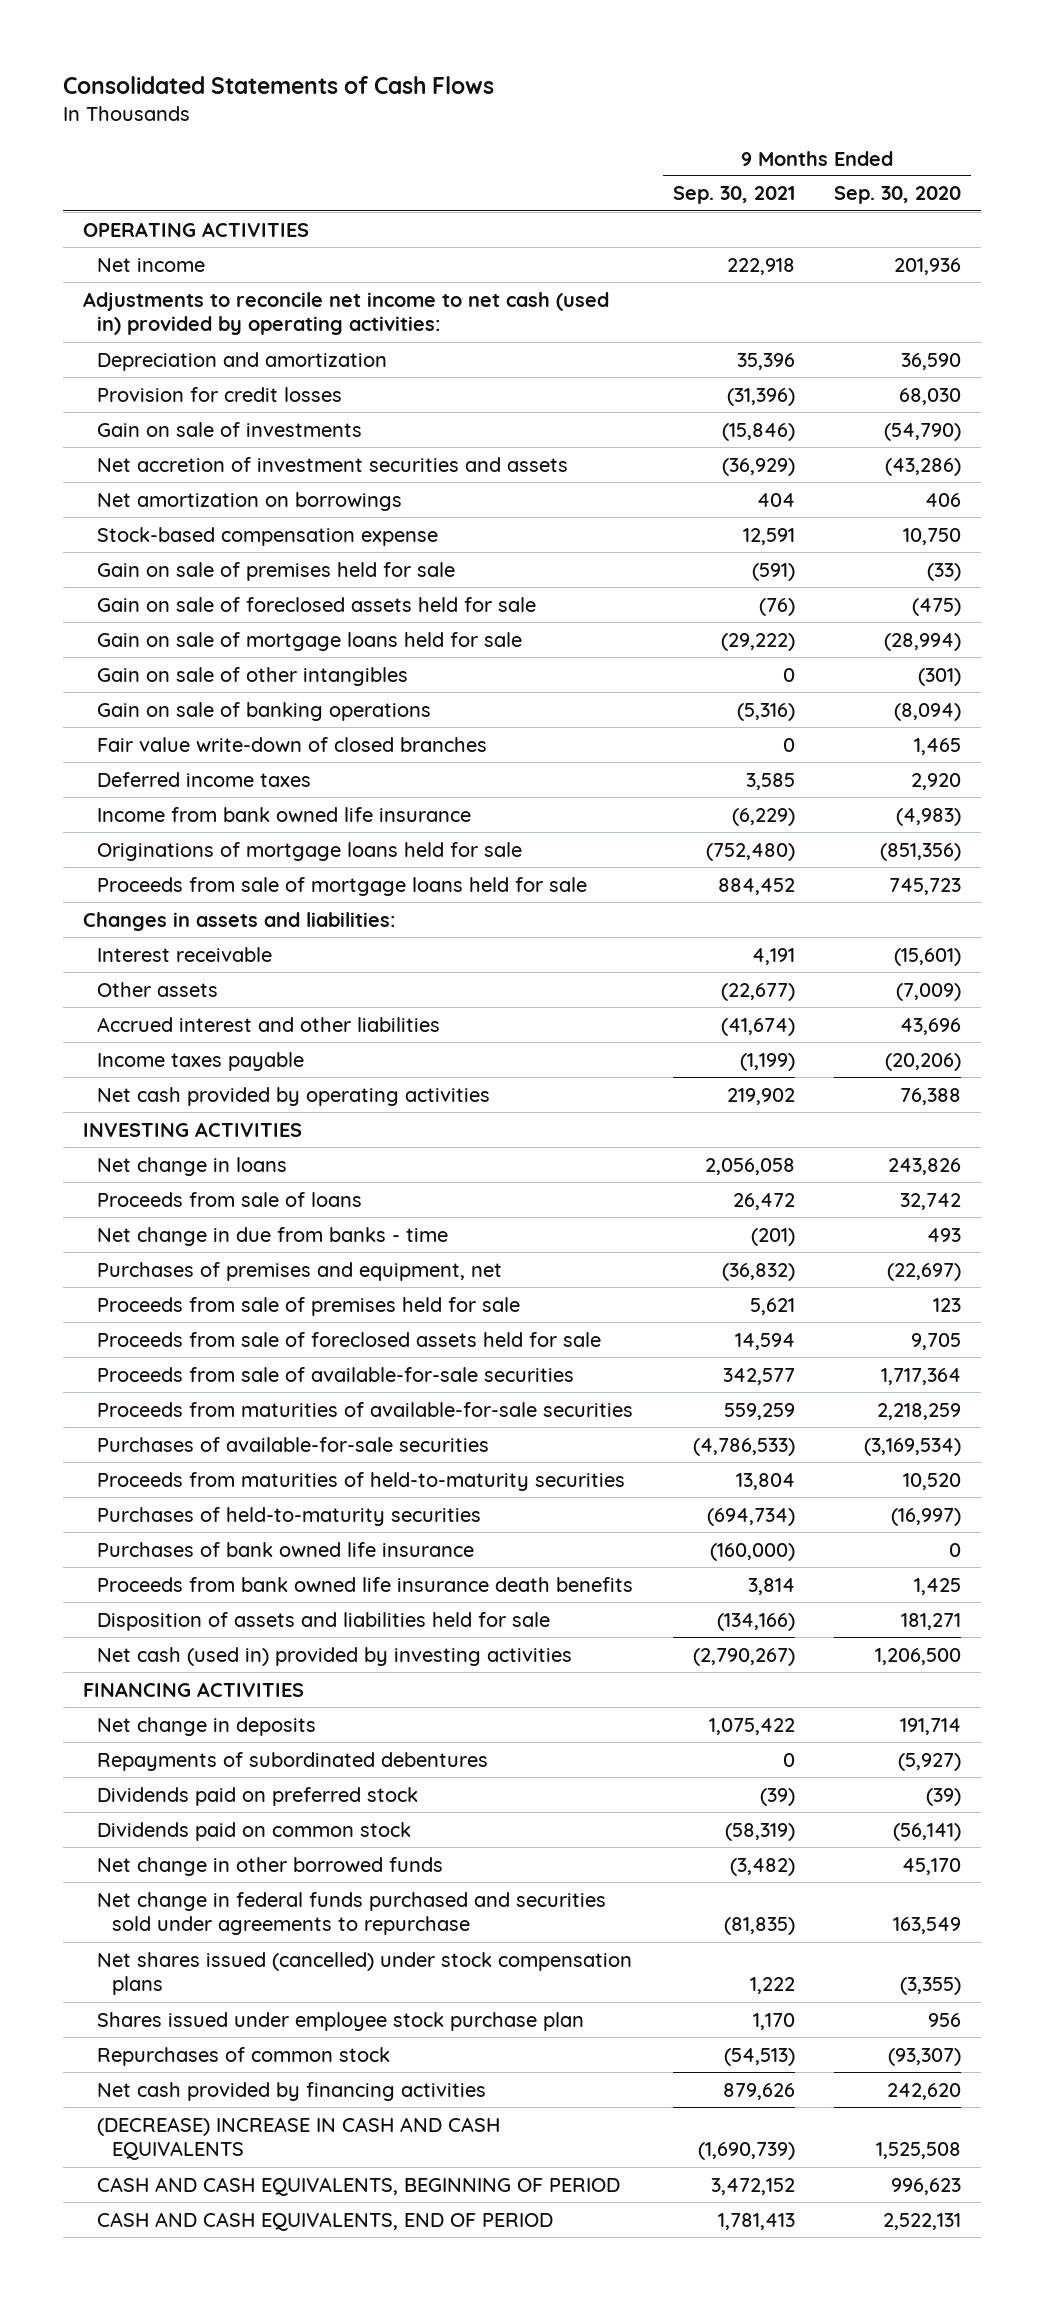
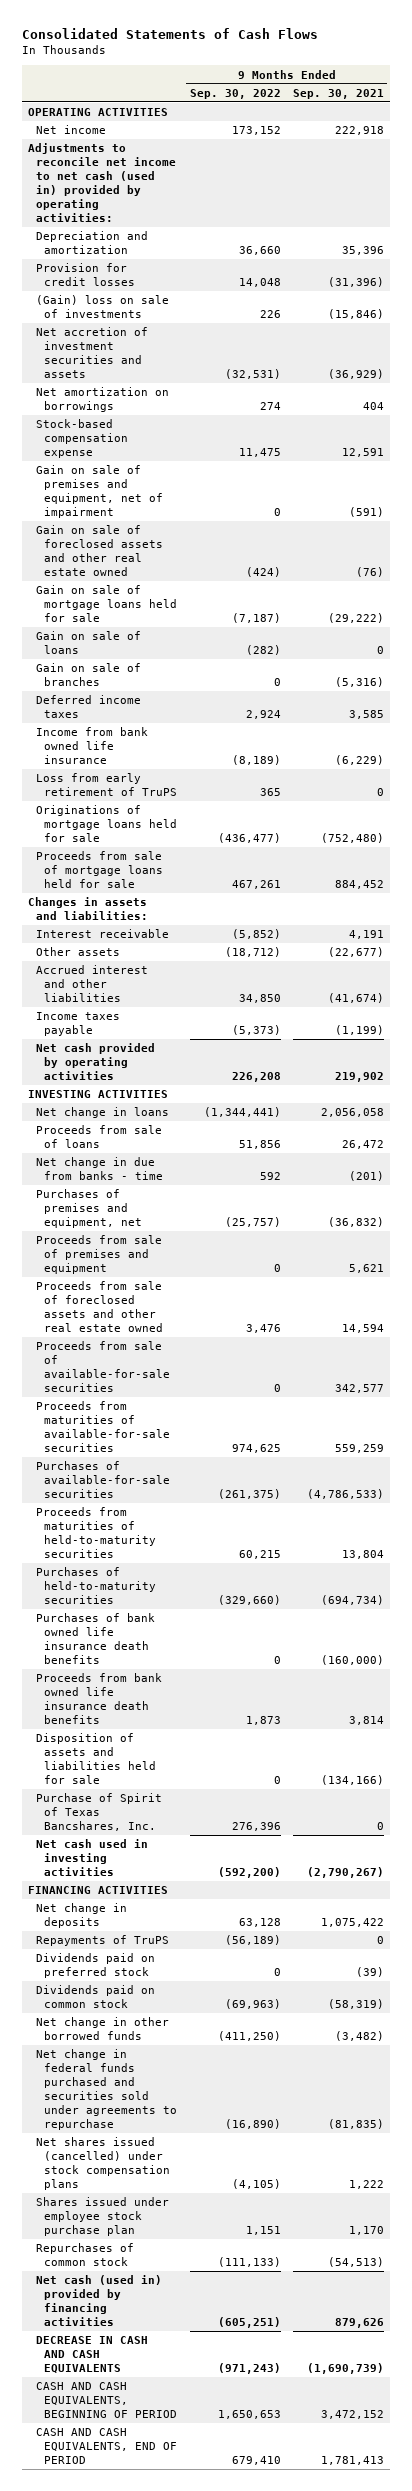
- | 9 Months Ended Sep. 30, 2021 | 9 Months Ended Sep. 30, 2020
+ | 9 Months Ended Sep. 30, 2022 | 9 Months Ended Sep. 30, 2021
- Gain on sale of investments | (15,846) | (54,790)
+ (Gain) loss on sale of investments | 226 | (15,846)
- Gain on sale of premises held for sale | (591) | (33)
- Gain on sale of foreclosed assets held for sale | (76) | (475)
+ Gain on sale of premises and equipment, net of impairment | 0 | (591)
+ Gain on sale of foreclosed assets and other real estate owned | (424) | (76)
- Gain on sale of other intangibles | 0 | (301)
- Gain on sale of banking operations | (5,316) | (8,094)
- Fair value write-down of closed branches | 0 | 1,465
+ Gain on sale of loans | (282) | 0
+ Gain on sale of branches | 0 | (5,316)
+ Loss from early retirement of TruPS | 365 | 0
- Proceeds from sale of premises held for sale | 5,621 | 123
- Proceeds from sale of foreclosed assets held for sale | 14,594 | 9,705
+ Proceeds from sale of premises and equipment | 0 | 5,621
+ Proceeds from sale of foreclosed assets and other real estate owned | 3,476 | 14,594
- Purchases of bank owned life insurance | (160,000) | 0
+ Purchases of bank owned life insurance death benefits | 0 | (160,000)
- Net cash (used in) provided by investing activities | (2,790,267) | 1,206,500
+ Purchase of Spirit of Texas Bancshares, Inc. | 276,396 | 0
+ Net cash used in investing activities | (592,200) | (2,790,267)
- Repayments of subordinated debentures | 0 | (5,927)
+ Repayments of TruPS | (56,189) | 0
- Net cash provided by financing activities | 879,626 | 242,620
- (DECREASE) INCREASE IN CASH AND CASH EQUIVALENTS | (1,690,739) | 1,525,508
+ Net cash (used in) provided by financing activities | (605,251) | 879,626
+ DECREASE IN CASH AND CASH EQUIVALENTS | (971,243) | (1,690,739)

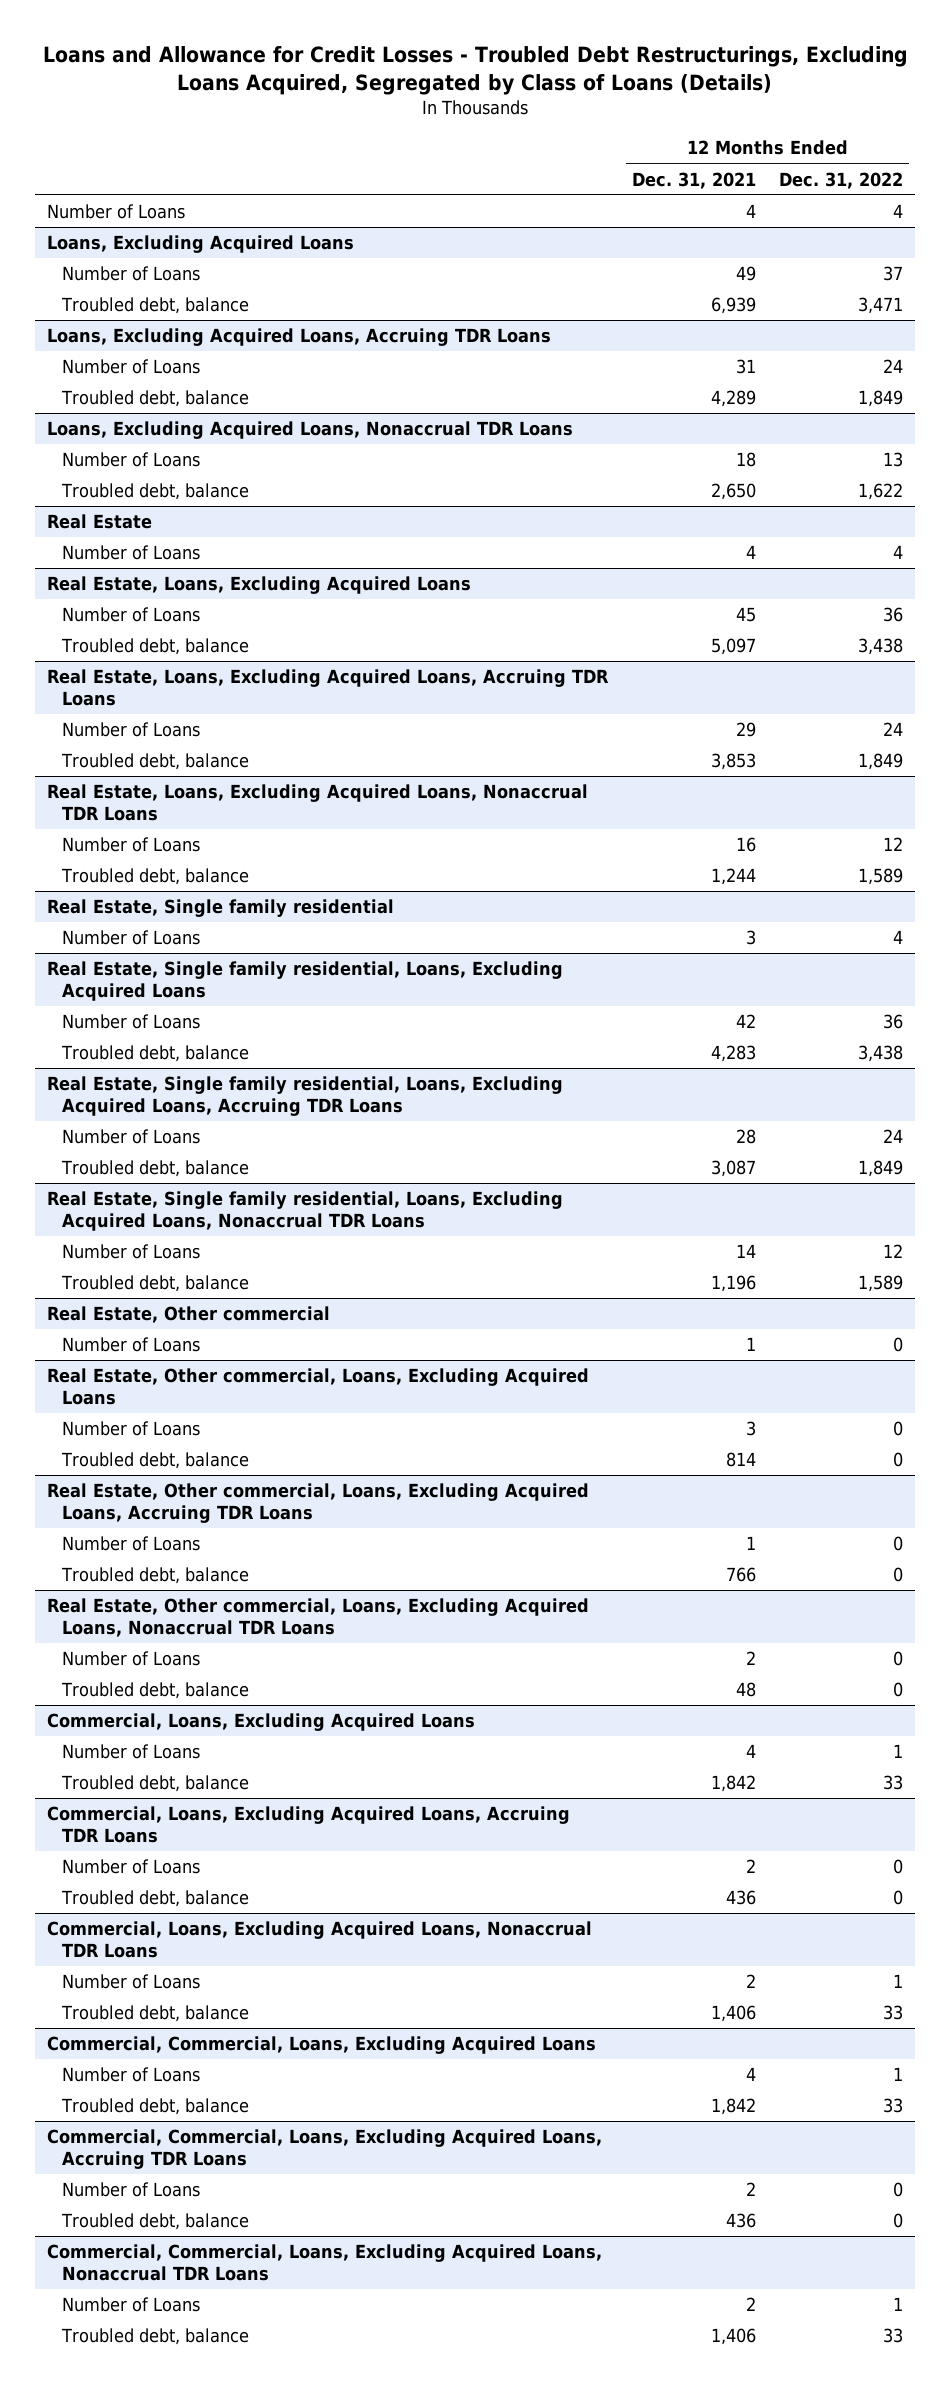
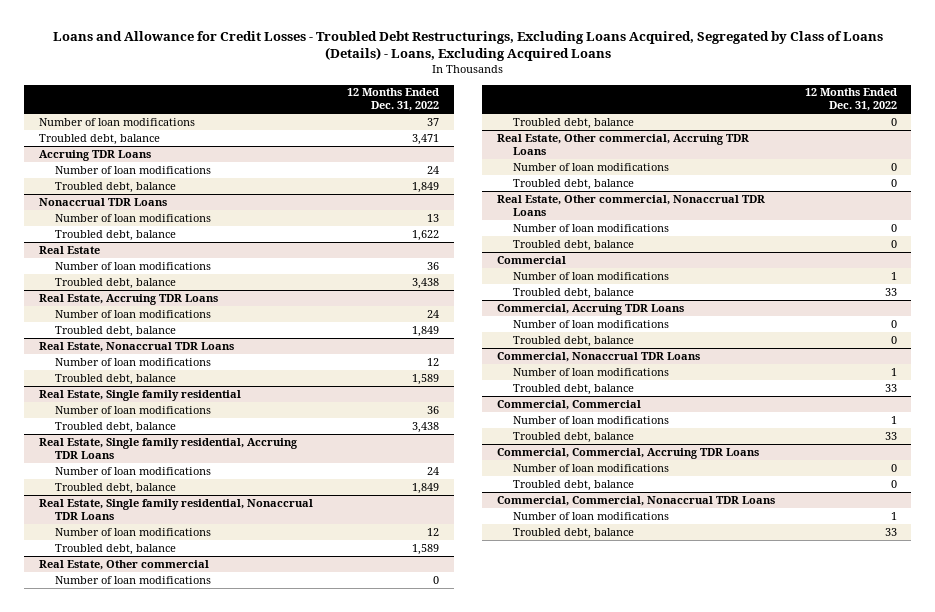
- Loans and Allowance for Credit Losses - Troubled Debt Restructurings, Excluding Loans Acquired, Segregated by Class of Loans (Details)
+ Loans and Allowance for Credit Losses - Troubled Debt Restructurings, Excluding Loans Acquired, Segregated by Class of Loans (Details) - Loans, Excluding Acquired Loans
- | 12 Months Ended Dec. 31, 2021 | 12 Months Ended Dec. 31, 2022
+ | 12 Months Ended Dec. 31, 2022
- Number of Loans | 4 | 4
- Loans, Excluding Acquired Loans
- Number of Loans | 49 | 37
+ Number of loan modifications | 37
- Loans, Excluding Acquired Loans, Accruing TDR Loans
- Number of Loans | 31 | 24
+ Accruing TDR Loans
+ Number of loan modifications | 24
- Loans, Excluding Acquired Loans, Nonaccrual TDR Loans
- Number of Loans | 18 | 13
+ Nonaccrual TDR Loans
+ Number of loan modifications | 13
@ Real Estate
- Number of Loans | 4 | 4
- Real Estate, Loans, Excluding Acquired Loans
- Number of Loans | 45 | 36
@ Real Estate
+ Number of loan modifications | 36
- Real Estate, Loans, Excluding Acquired Loans, Accruing TDR Loans
- Number of Loans | 29 | 24
+ Real Estate, Accruing TDR Loans
+ Number of loan modifications | 24
- Real Estate, Loans, Excluding Acquired Loans, Nonaccrual TDR Loans
- Number of Loans | 16 | 12
+ Real Estate, Nonaccrual TDR Loans
+ Number of loan modifications | 12
@ Real Estate, Single family residential
- Number of Loans | 3 | 4
- Real Estate, Single family residential, Loans, Excluding Acquired Loans
- Number of Loans | 42 | 36
@ Real Estate, Single family residential
+ Number of loan modifications | 36
- Real Estate, Single family residential, Loans, Excluding Acquired Loans, Accruing TDR Loans
- Number of Loans | 28 | 24
+ Real Estate, Single family residential, Accruing TDR Loans
+ Number of loan modifications | 24
- Real Estate, Single family residential, Loans, Excluding Acquired Loans, Nonaccrual TDR Loans
- Number of Loans | 14 | 12
+ Real Estate, Single family residential, Nonaccrual TDR Loans
+ Number of loan modifications | 12
@ Real Estate, Other commercial
- Number of Loans | 1 | 0
- Real Estate, Other commercial, Loans, Excluding Acquired Loans
- Number of Loans | 3 | 0
@ Real Estate, Other commercial
+ Number of loan modifications | 0
- Real Estate, Other commercial, Loans, Excluding Acquired Loans, Accruing TDR Loans
- Number of Loans | 1 | 0
+ Real Estate, Other commercial, Accruing TDR Loans
+ Number of loan modifications | 0
- Real Estate, Other commercial, Loans, Excluding Acquired Loans, Nonaccrual TDR Loans
- Number of Loans | 2 | 0
+ Real Estate, Other commercial, Nonaccrual TDR Loans
+ Number of loan modifications | 0
- Commercial, Loans, Excluding Acquired Loans
- Number of Loans | 4 | 1
+ Commercial
+ Number of loan modifications | 1
- Commercial, Loans, Excluding Acquired Loans, Accruing TDR Loans
- Number of Loans | 2 | 0
+ Commercial, Accruing TDR Loans
+ Number of loan modifications | 0
- Commercial, Loans, Excluding Acquired Loans, Nonaccrual TDR Loans
- Number of Loans | 2 | 1
+ Commercial, Nonaccrual TDR Loans
+ Number of loan modifications | 1
- Commercial, Commercial, Loans, Excluding Acquired Loans
- Number of Loans | 4 | 1
+ Commercial, Commercial
+ Number of loan modifications | 1
- Commercial, Commercial, Loans, Excluding Acquired Loans, Accruing TDR Loans
- Number of Loans | 2 | 0
+ Commercial, Commercial, Accruing TDR Loans
+ Number of loan modifications | 0
- Commercial, Commercial, Loans, Excluding Acquired Loans, Nonaccrual TDR Loans
- Number of Loans | 2 | 1
+ Commercial, Commercial, Nonaccrual TDR Loans
+ Number of loan modifications | 1

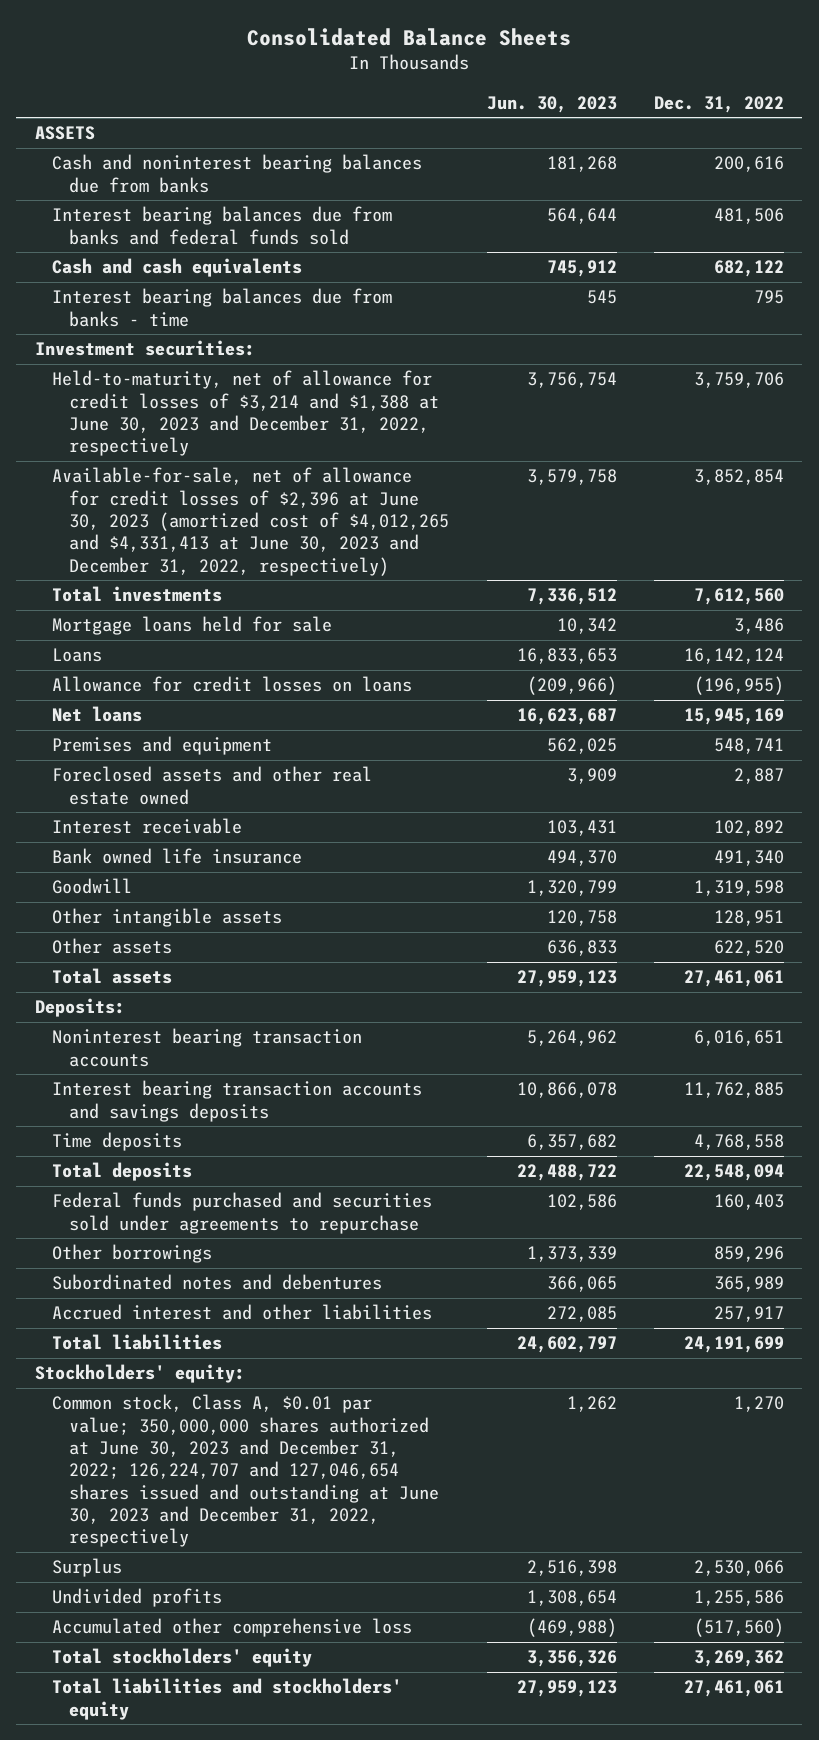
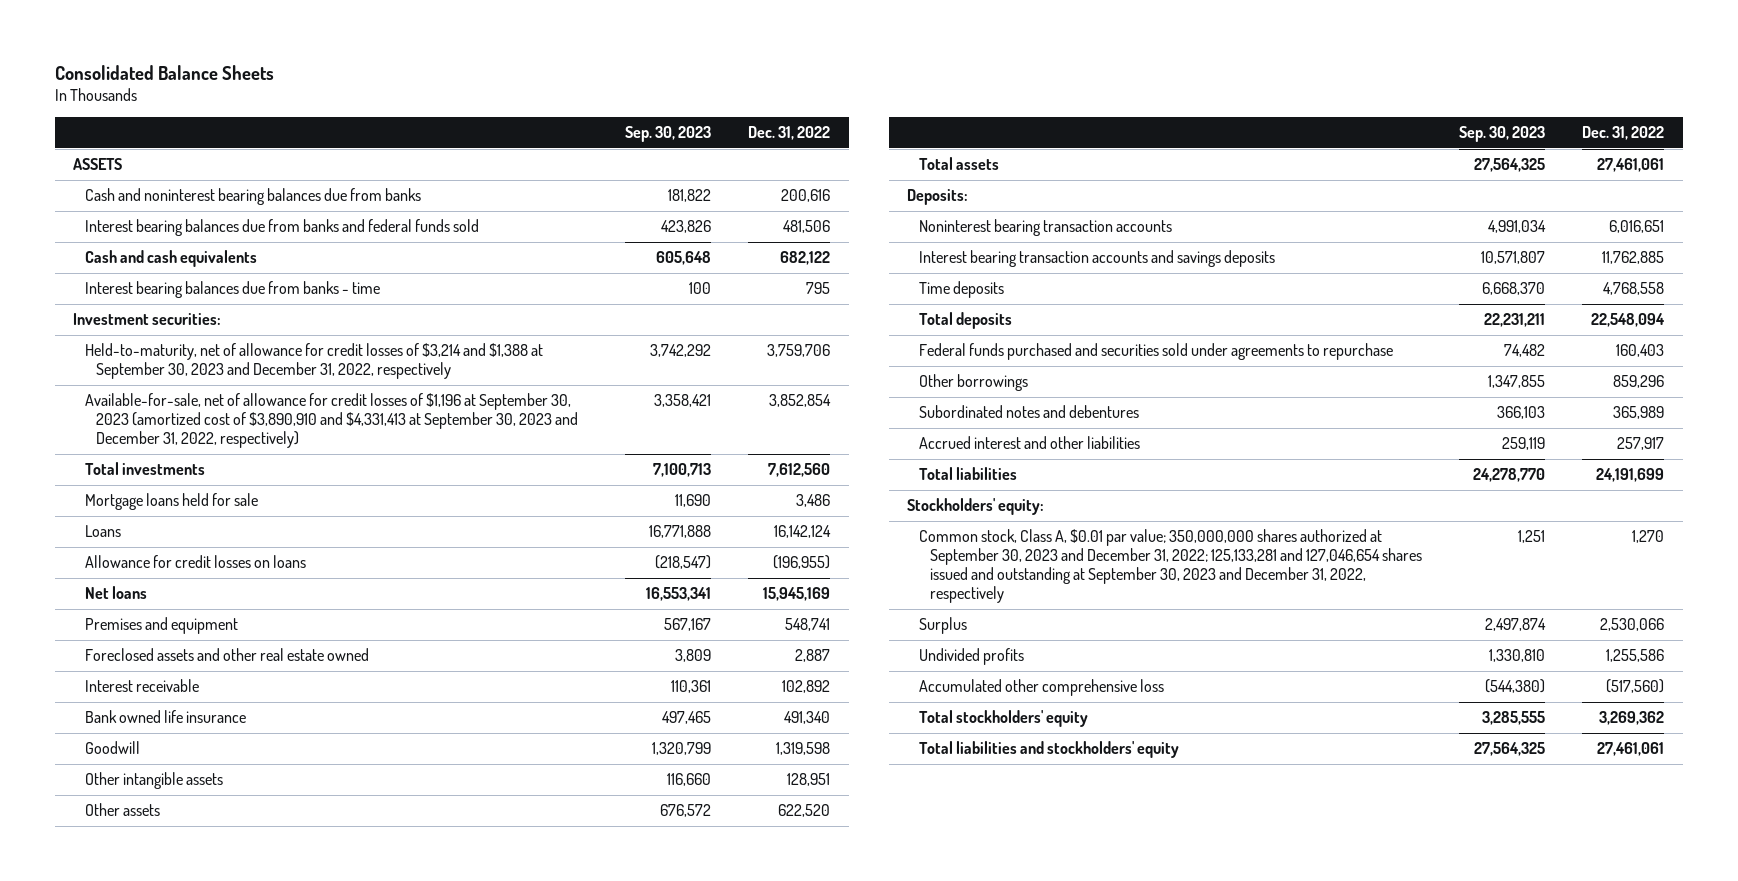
- | Jun. 30, 2023 | Dec. 31, 2022
+ | Sep. 30, 2023 | Dec. 31, 2022
- Held-to-maturity, net of allowance for credit losses of $3,214 and $1,388 at June 30, 2023 and December 31, 2022, respectively | 3,756,754 | 3,759,706
- Available-for-sale, net of allowance for credit losses of $2,396 at June 30, 2023 (amortized cost of $4,012,265 and $4,331,413 at June 30, 2023 and December 31, 2022, respectively) | 3,579,758 | 3,852,854
+ Held-to-maturity, net of allowance for credit losses of $3,214 and $1,388 at September 30, 2023 and December 31, 2022, respectively | 3,742,292 | 3,759,706
+ Available-for-sale, net of allowance for credit losses of $1,196 at September 30, 2023 (amortized cost of $3,890,910 and $4,331,413 at September 30, 2023 and December 31, 2022, respectively) | 3,358,421 | 3,852,854
- Common stock, Class A, $0.01 par value; 350,000,000 shares authorized at June 30, 2023 and December 31, 2022; 126,224,707 and 127,046,654 shares issued and outstanding at June 30, 2023 and December 31, 2022, respectively | 1,262 | 1,270
+ Common stock, Class A, $0.01 par value; 350,000,000 shares authorized at September 30, 2023 and December 31, 2022; 125,133,281 and 127,046,654 shares issued and outstanding at September 30, 2023 and December 31, 2022, respectively | 1,251 | 1,270

